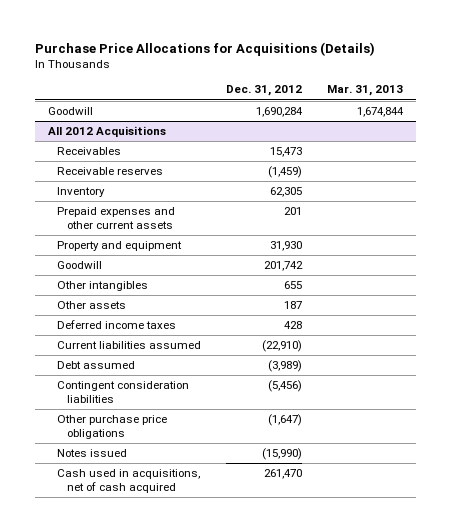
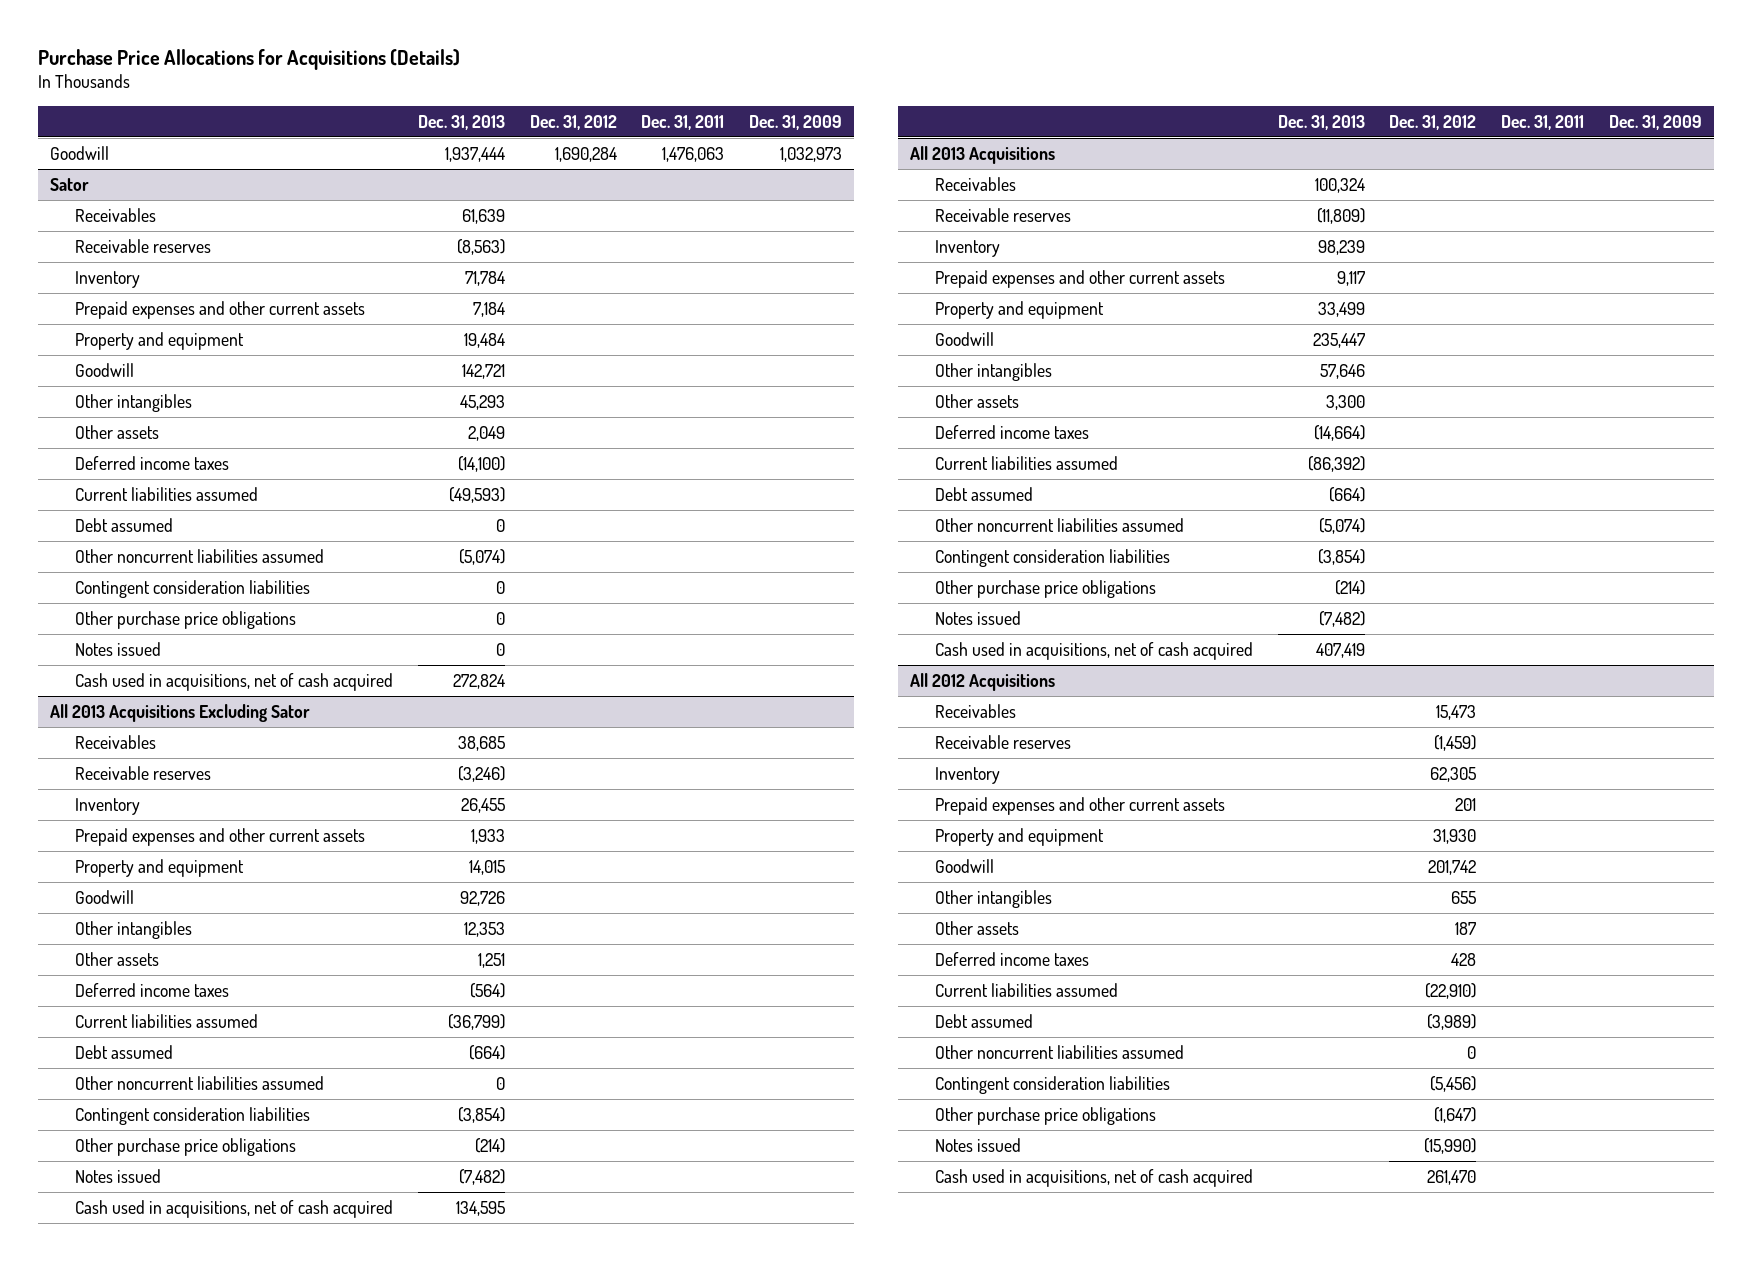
- | Dec. 31, 2012 | Mar. 31, 2013
+ | Dec. 31, 2013 | Dec. 31, 2012 | Dec. 31, 2011 | Dec. 31, 2009
+ Sator
+ Receivables | 61,639 | | |
+ Receivable reserves | (8,563) | | |
+ Inventory | 71,784 | | |
+ Prepaid expenses and other current assets | 7,184 | | |
+ Property and equipment | 19,484 | | |
+ Goodwill | 142,721 | | |
+ Other intangibles | 45,293 | | |
+ Other assets | 2,049 | | |
+ Deferred income taxes | (14,100) | | |
+ Current liabilities assumed | (49,593) | | |
+ Debt assumed | 0 | | |
+ Other noncurrent liabilities assumed | (5,074) | | |
+ Contingent consideration liabilities | 0 | | |
+ Other purchase price obligations | 0 | | |
+ Notes issued | 0 | | |
+ Cash used in acquisitions, net of cash acquired | 272,824 | | |
+ All 2013 Acquisitions Excluding Sator
+ Receivables | 38,685 | | |
+ Receivable reserves | (3,246) | | |
+ Inventory | 26,455 | | |
+ Prepaid expenses and other current assets | 1,933 | | |
+ Property and equipment | 14,015 | | |
+ Goodwill | 92,726 | | |
+ Other intangibles | 12,353 | | |
+ Other assets | 1,251 | | |
+ Deferred income taxes | (564) | | |
+ Current liabilities assumed | (36,799) | | |
+ Debt assumed | (664) | | |
+ Other noncurrent liabilities assumed | 0 | | |
+ Contingent consideration liabilities | (3,854) | | |
+ Other purchase price obligations | (214) | | |
+ Notes issued | (7,482) | | |
+ Cash used in acquisitions, net of cash acquired | 134,595 | | |
+ All 2013 Acquisitions
+ Receivables | 100,324 | | |
+ Receivable reserves | (11,809) | | |
+ Inventory | 98,239 | | |
+ Prepaid expenses and other current assets | 9,117 | | |
+ Property and equipment | 33,499 | | |
+ Goodwill | 235,447 | | |
+ Other intangibles | 57,646 | | |
+ Other assets | 3,300 | | |
+ Deferred income taxes | (14,664) | | |
+ Current liabilities assumed | (86,392) | | |
+ Debt assumed | (664) | | |
+ Other noncurrent liabilities assumed | (5,074) | | |
+ Contingent consideration liabilities | (3,854) | | |
+ Other purchase price obligations | (214) | | |
+ Notes issued | (7,482) | | |
+ Cash used in acquisitions, net of cash acquired | 407,419 | | |
@ All 2012 Acquisitions
+ Other noncurrent liabilities assumed | | 0 | |

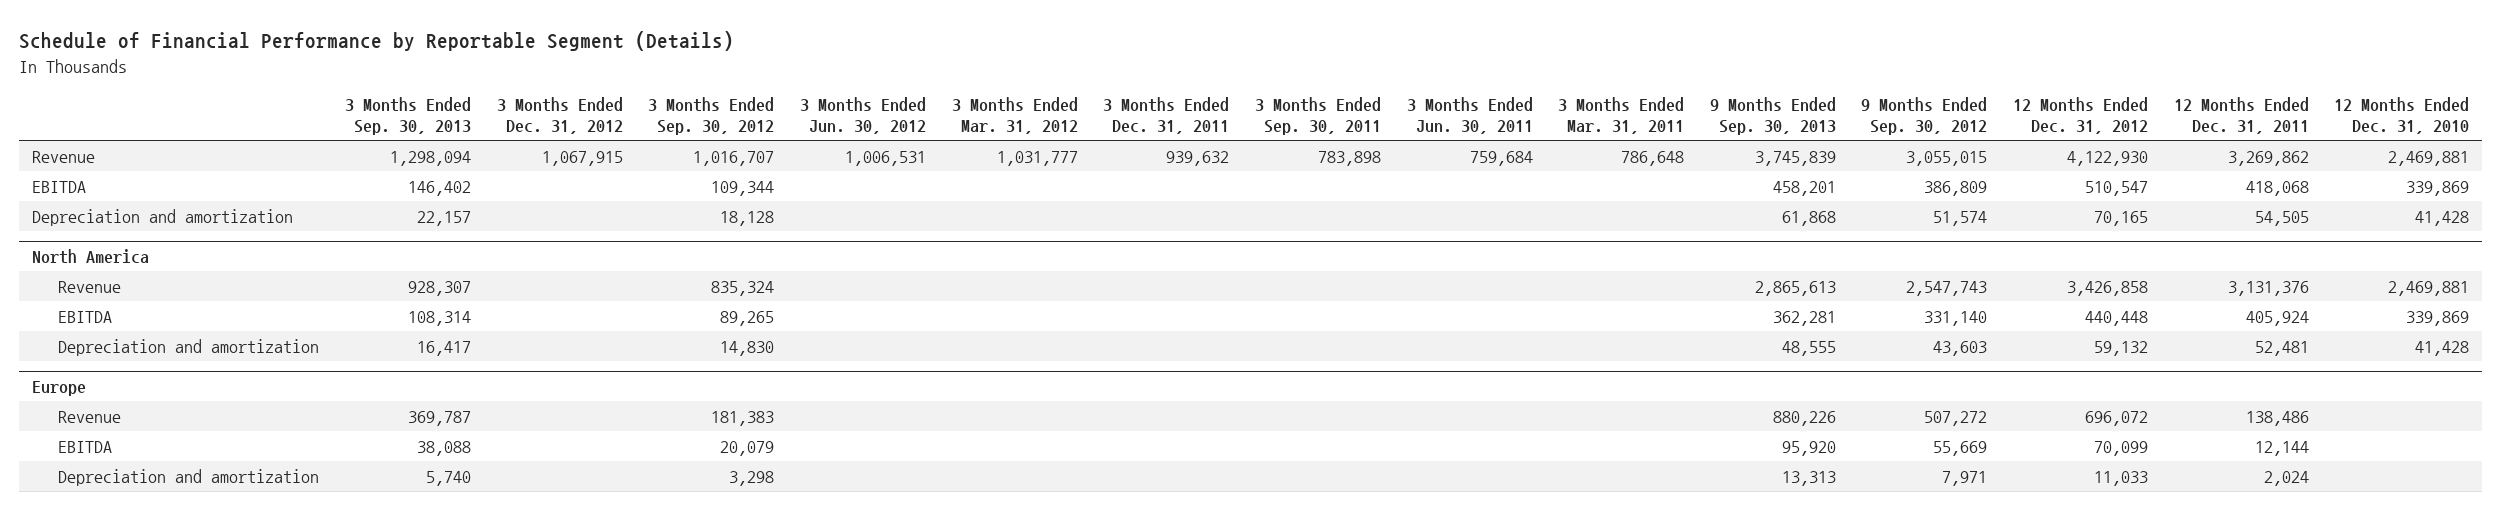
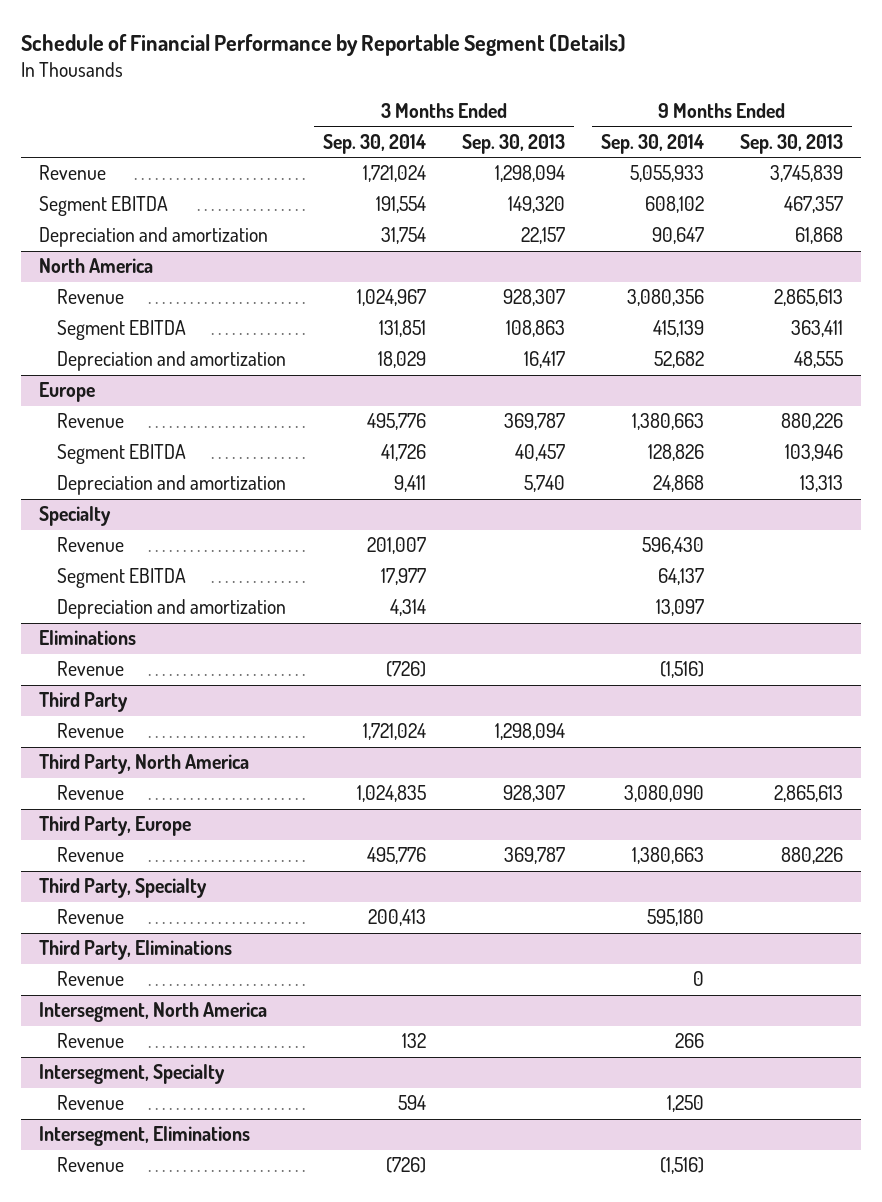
- | 3 Months Ended Sep. 30, 2013 | 3 Months Ended Dec. 31, 2012 | 3 Months Ended Sep. 30, 2012 | 3 Months Ended Jun. 30, 2012 | 3 Months Ended Mar. 31, 2012 | 3 Months Ended Dec. 31, 2011 | 3 Months Ended Sep. 30, 2011 | 3 Months Ended Jun. 30, 2011 | 3 Months Ended Mar. 31, 2011 | 9 Months Ended Sep. 30, 2013 | 9 Months Ended Sep. 30, 2012 | 12 Months Ended Dec. 31, 2012 | 12 Months Ended Dec. 31, 2011 | 12 Months Ended Dec. 31, 2010
+ | 3 Months Ended Sep. 30, 2014 | 3 Months Ended Sep. 30, 2013 | 9 Months Ended Sep. 30, 2014 | 9 Months Ended Sep. 30, 2013
- EBITDA | 146,402 | | 109,344 | | | | | | | 458,201 | 386,809 | 510,547 | 418,068 | 339,869
+ Segment EBITDA | 191,554 | 149,320 | 608,102 | 467,357
@ North America
- EBITDA | 108,314 | | 89,265 | | | | | | | 362,281 | 331,140 | 440,448 | 405,924 | 339,869
+ Segment EBITDA | 131,851 | 108,863 | 415,139 | 363,411
@ Europe
- EBITDA | 38,088 | | 20,079 | | | | | | | 95,920 | 55,669 | 70,099 | 12,144 |
+ Segment EBITDA | 41,726 | 40,457 | 128,826 | 103,946
+ Specialty
+ Revenue | 201,007 | | 596,430 |
+ Segment EBITDA | 17,977 | | 64,137 |
+ Depreciation and amortization | 4,314 | | 13,097 |
+ Eliminations
+ Revenue | (726) | | (1,516) |
+ Third Party
+ Revenue | 1,721,024 | 1,298,094 | |
+ Third Party, North America
+ Revenue | 1,024,835 | 928,307 | 3,080,090 | 2,865,613
+ Third Party, Europe
+ Revenue | 495,776 | 369,787 | 1,380,663 | 880,226
+ Third Party, Specialty
+ Revenue | 200,413 | | 595,180 |
+ Third Party, Eliminations
+ Revenue | | | 0 |
+ Intersegment, North America
+ Revenue | 132 | | 266 |
+ Intersegment, Specialty
+ Revenue | 594 | | 1,250 |
+ Intersegment, Eliminations
+ Revenue | (726) | | (1,516) |

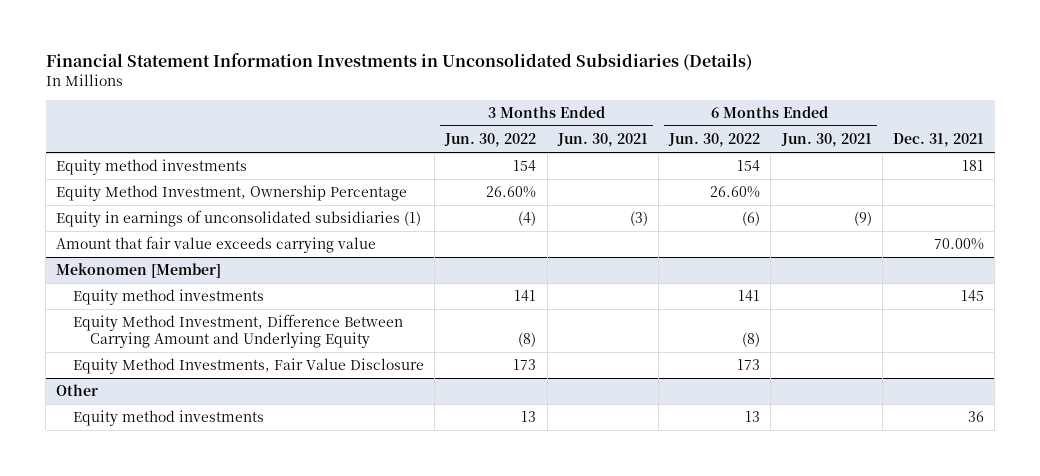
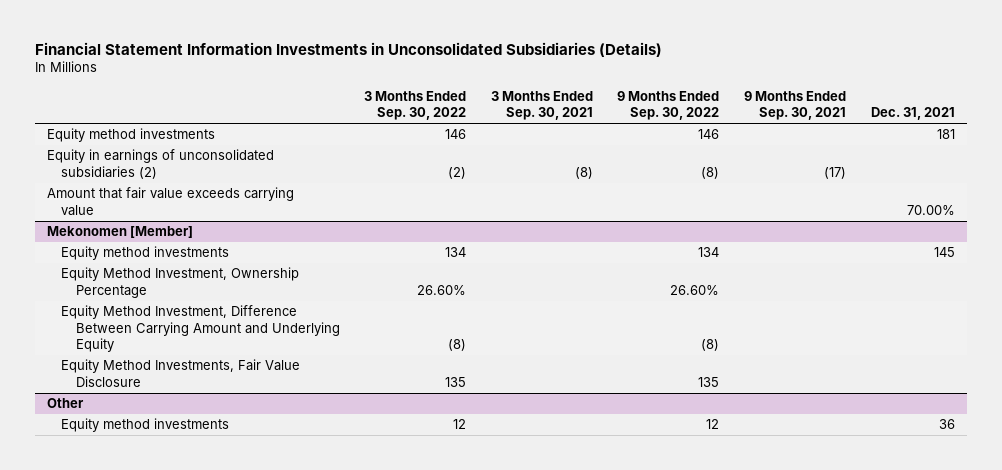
- | 3 Months Ended Jun. 30, 2022 | 3 Months Ended Jun. 30, 2021 | 6 Months Ended Jun. 30, 2022 | 6 Months Ended Jun. 30, 2021 | Dec. 31, 2021
+ | 3 Months Ended Sep. 30, 2022 | 3 Months Ended Sep. 30, 2021 | 9 Months Ended Sep. 30, 2022 | 9 Months Ended Sep. 30, 2021 | Dec. 31, 2021
- Equity Method Investment, Ownership Percentage | 26.60% | | 26.60% | |
- Equity in earnings of unconsolidated subsidiaries (1) | (4) | (3) | (6) | (9) |
+ Equity in earnings of unconsolidated subsidiaries (2) | (2) | (8) | (8) | (17) |
@ Mekonomen [Member]
+ Equity Method Investment, Ownership Percentage | 26.60% | | 26.60% | |

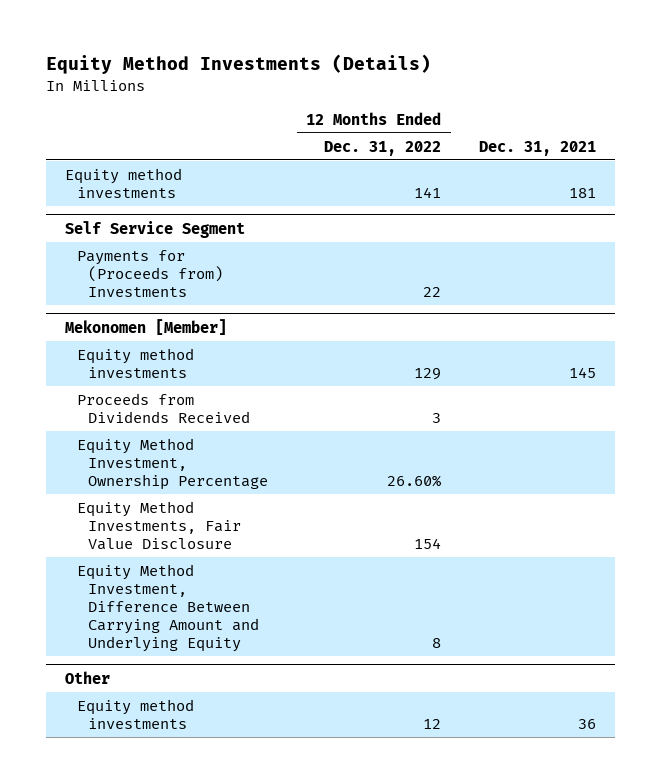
- Financial Statement Information Investments in Unconsolidated Subsidiaries (Details)
+ Equity Method Investments (Details)
- | 3 Months Ended Sep. 30, 2022 | 3 Months Ended Sep. 30, 2021 | 9 Months Ended Sep. 30, 2022 | 9 Months Ended Sep. 30, 2021 | Dec. 31, 2021
+ | 12 Months Ended Dec. 31, 2022 | Dec. 31, 2021
- Equity in earnings of unconsolidated subsidiaries (2) | (2) | (8) | (8) | (17) |
- Amount that fair value exceeds carrying value | | | | | 70.00%
+ Self Service Segment
+ Payments for (Proceeds from) Investments | 22 |
@ Mekonomen [Member]
+ Proceeds from Dividends Received | 3 |
moved down: Equity Method Investment, Difference Between Carrying Amount and Underlying Equity | 8 |

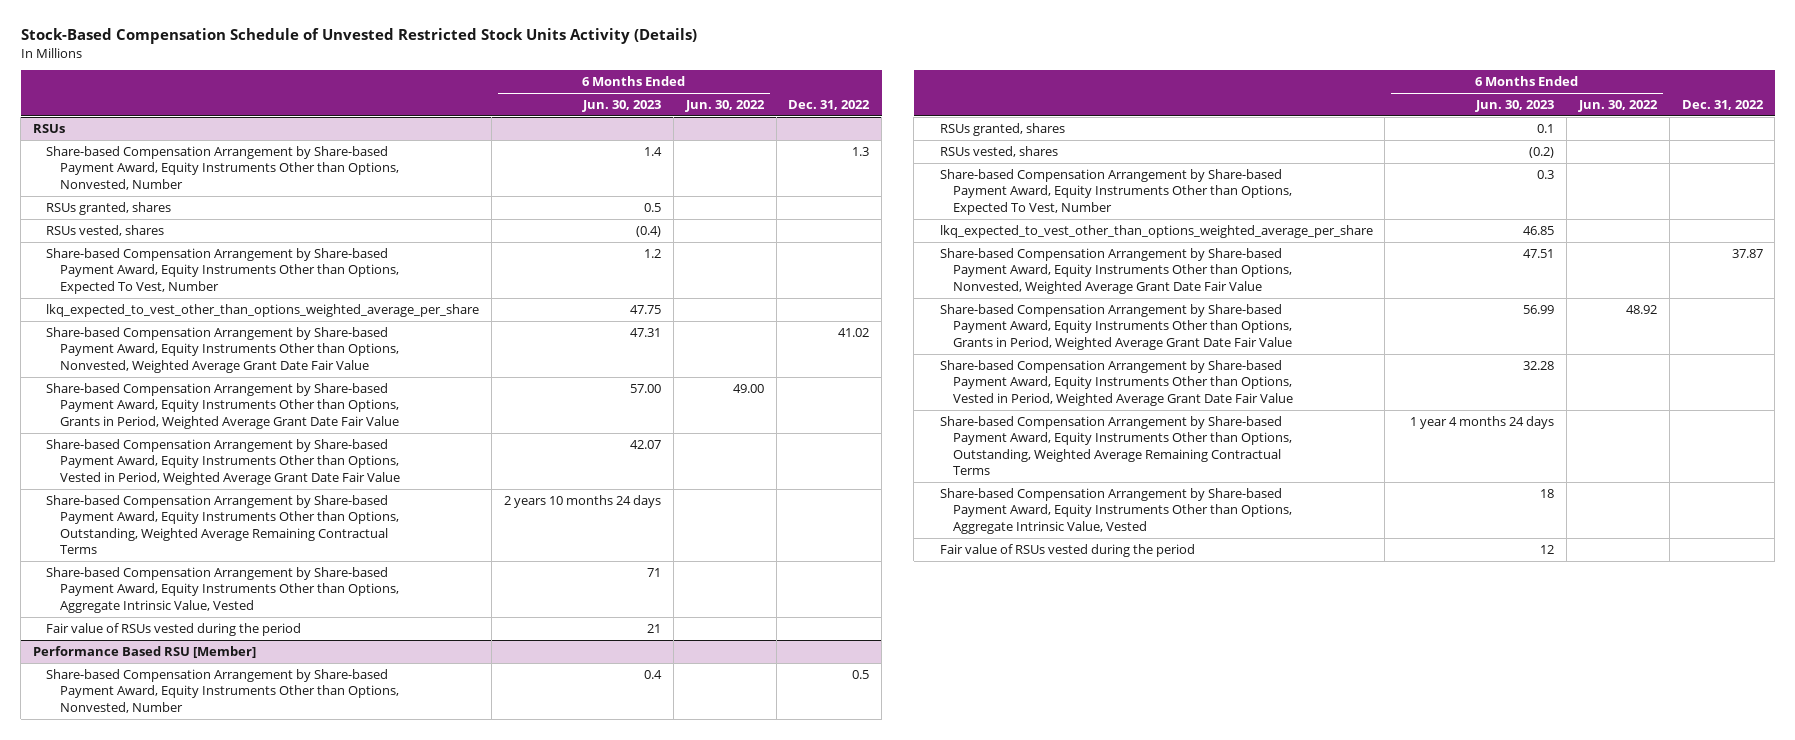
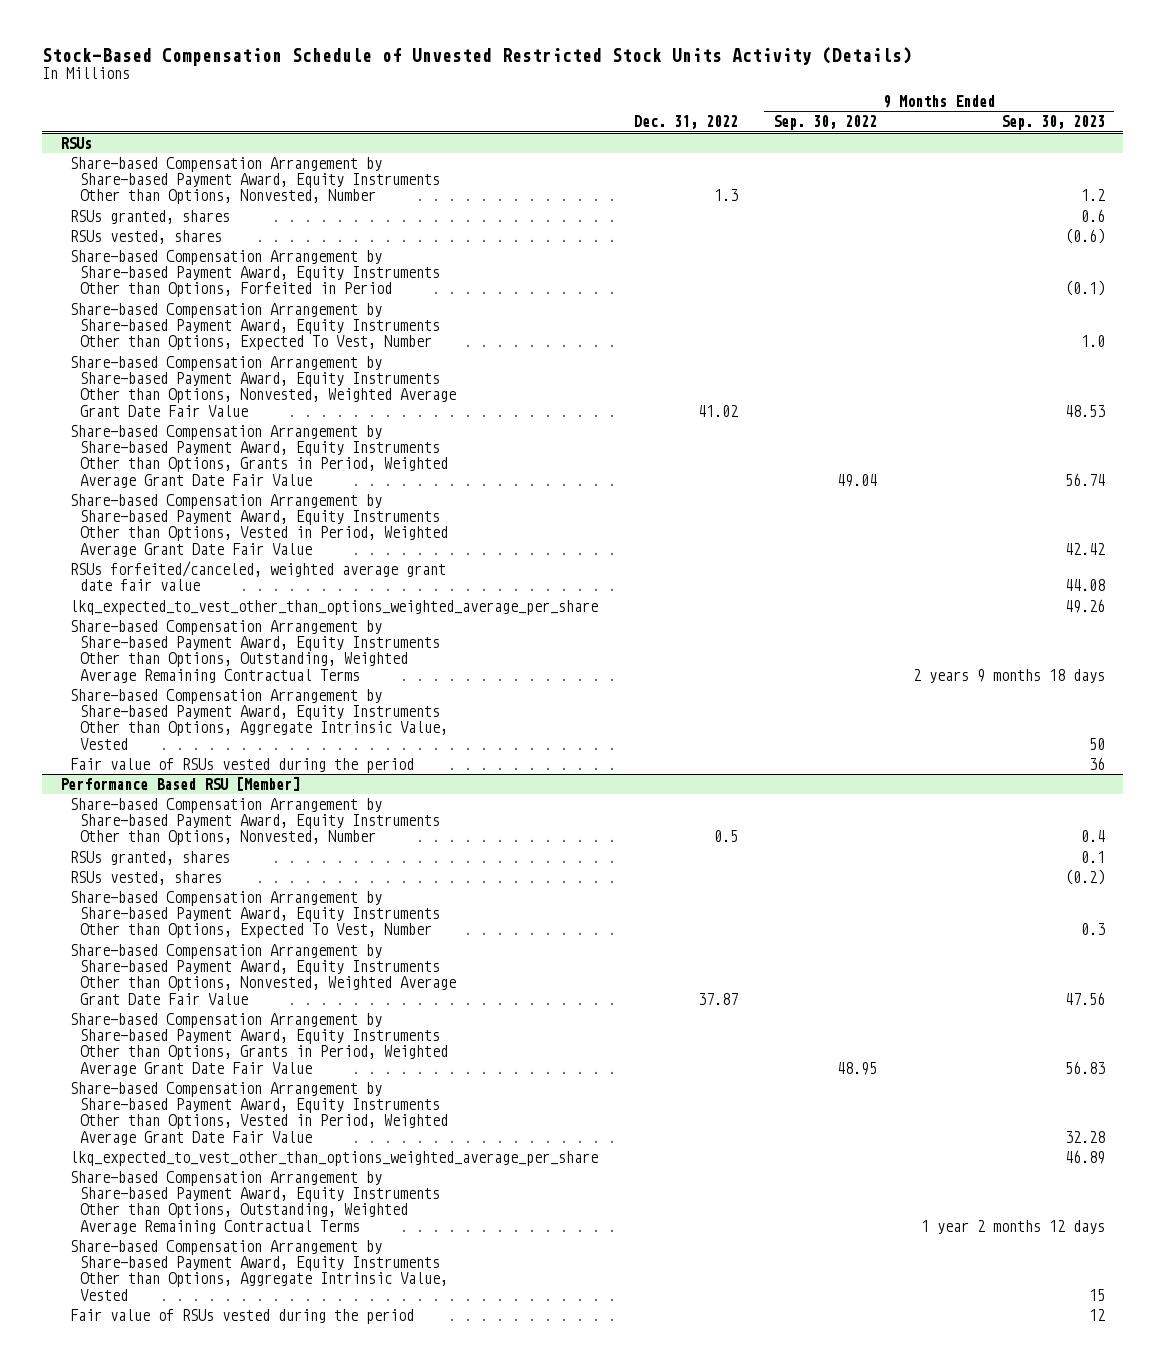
- | 6 Months Ended Jun. 30, 2023 | 6 Months Ended Jun. 30, 2022 | Dec. 31, 2022
+ | Dec. 31, 2022 | 9 Months Ended Sep. 30, 2022 | 9 Months Ended Sep. 30, 2023
@ RSUs
+ Share-based Compensation Arrangement by Share-based Payment Award, Equity Instruments Other than Options, Forfeited in Period | | | (0.1)
+ RSUs forfeited/canceled, weighted average grant date fair value | | | 44.08
moved down: lkq_expected_to_vest_other_than_options_weighted_average_per_share | | | 49.26
@ Performance Based RSU [Member]
moved down: lkq_expected_to_vest_other_than_options_weighted_average_per_share | | | 46.89

